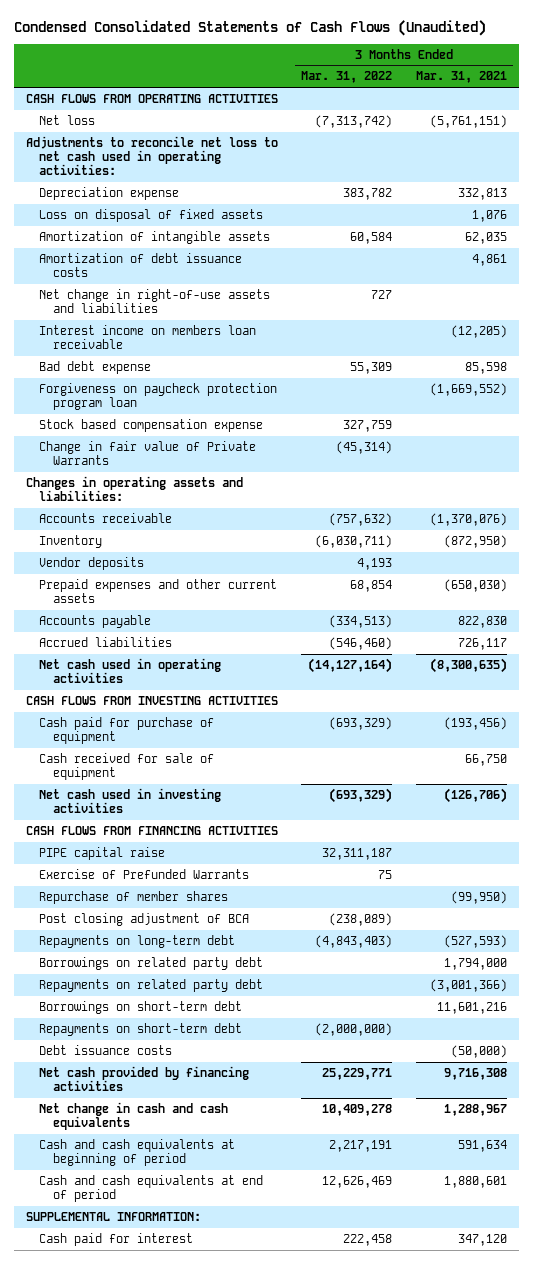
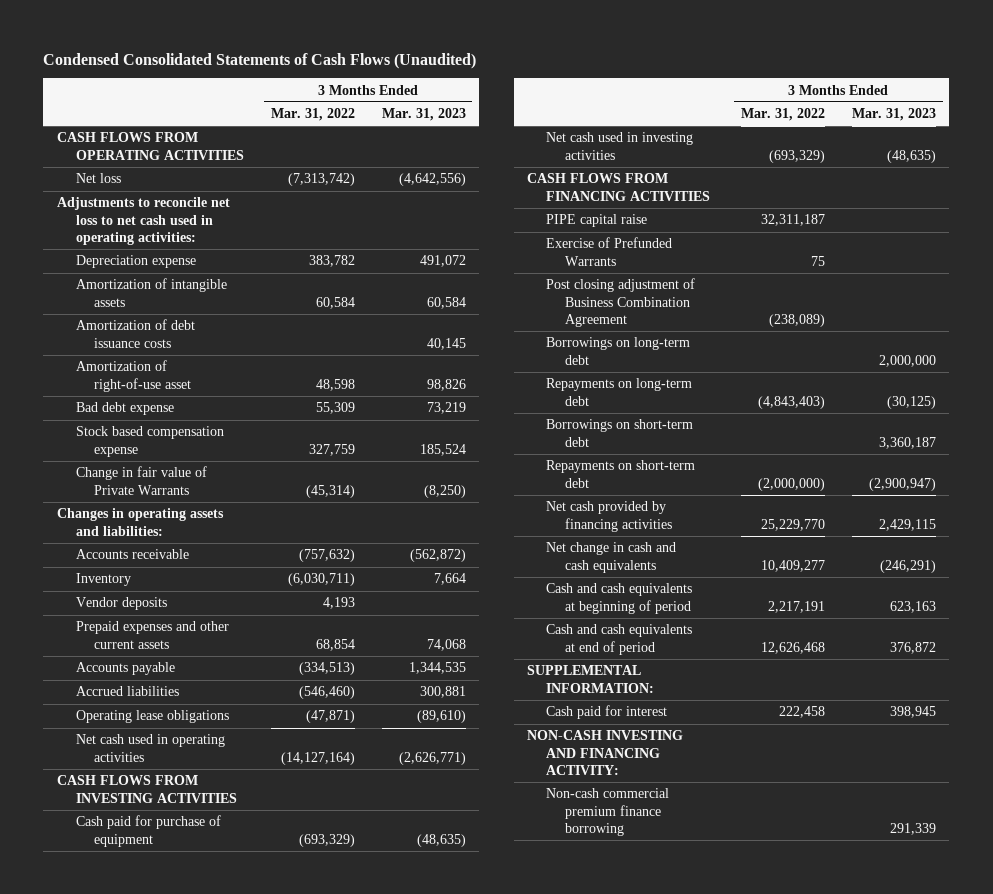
- | 3 Months Ended Mar. 31, 2022 | 3 Months Ended Mar. 31, 2021
+ | 3 Months Ended Mar. 31, 2022 | 3 Months Ended Mar. 31, 2023
- Loss on disposal of fixed assets | | 1,076
- Net change in right-of-use assets and liabilities | 727 |
- Interest income on members loan receivable | | (12,205)
+ Amortization of right-of-use asset | 48,598 | 98,826
- Forgiveness on paycheck protection program loan | | (1,669,552)
+ Operating lease obligations | (47,871) | (89,610)
- Cash received for sale of equipment | | 66,750
- Repurchase of member shares | | (99,950)
- Post closing adjustment of BCA | (238,089) |
+ Post closing adjustment of Business Combination Agreement | (238,089) |
+ Borrowings on long-term debt | | 2,000,000
- Borrowings on related party debt | | 1,794,000
- Repayments on related party debt | | (3,001,366)
- Debt issuance costs | | (50,000)
- Net cash provided by financing activities | 25,229,771 | 9,716,308
- Net change in cash and cash equivalents | 10,409,278 | 1,288,967
+ Net cash provided by financing activities | 25,229,770 | 2,429,115
+ Net change in cash and cash equivalents | 10,409,277 | (246,291)
- Cash and cash equivalents at end of period | 12,626,469 | 1,880,601
+ Cash and cash equivalents at end of period | 12,626,468 | 376,872
+ NON-CASH INVESTING AND FINANCING ACTIVITY:
+ Non-cash commercial premium finance borrowing | | 291,339

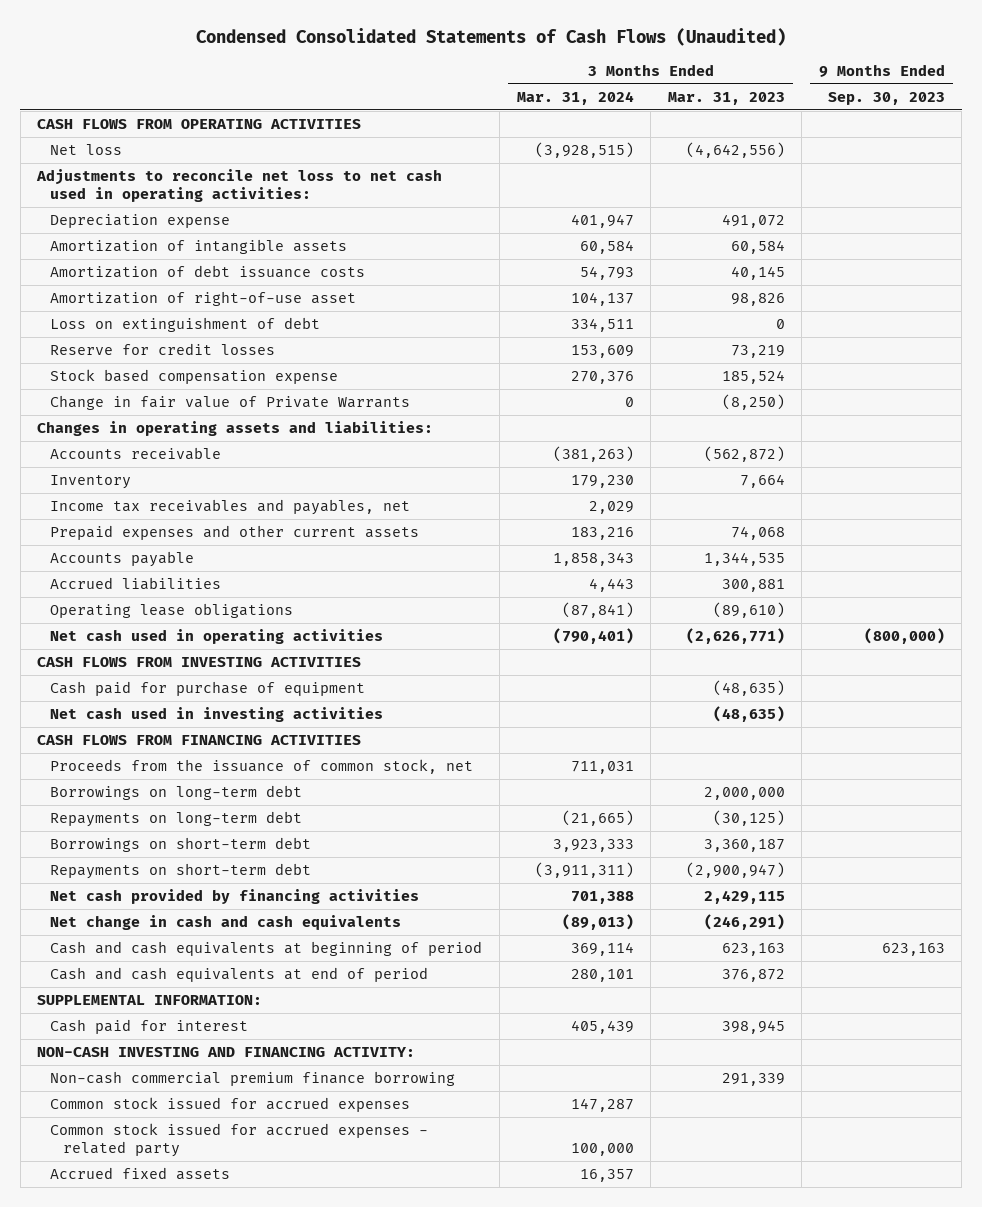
- | 3 Months Ended Mar. 31, 2022 | 3 Months Ended Mar. 31, 2023
+ | 3 Months Ended Mar. 31, 2024 | 3 Months Ended Mar. 31, 2023 | 9 Months Ended Sep. 30, 2023
- Bad debt expense | 55,309 | 73,219
+ Loss on extinguishment of debt | 334,511 | 0 |
+ Reserve for credit losses | 153,609 | 73,219 |
- Vendor deposits | 4,193 |
+ Income tax receivables and payables, net | 2,029 | |
- PIPE capital raise | 32,311,187 |
- Exercise of Prefunded Warrants | 75 |
- Post closing adjustment of Business Combination Agreement | (238,089) |
+ Proceeds from the issuance of common stock, net | 711,031 | |
+ Common stock issued for accrued expenses | 147,287 | |
+ Common stock issued for accrued expenses - related party | 100,000 | |
+ Accrued fixed assets | 16,357 | |

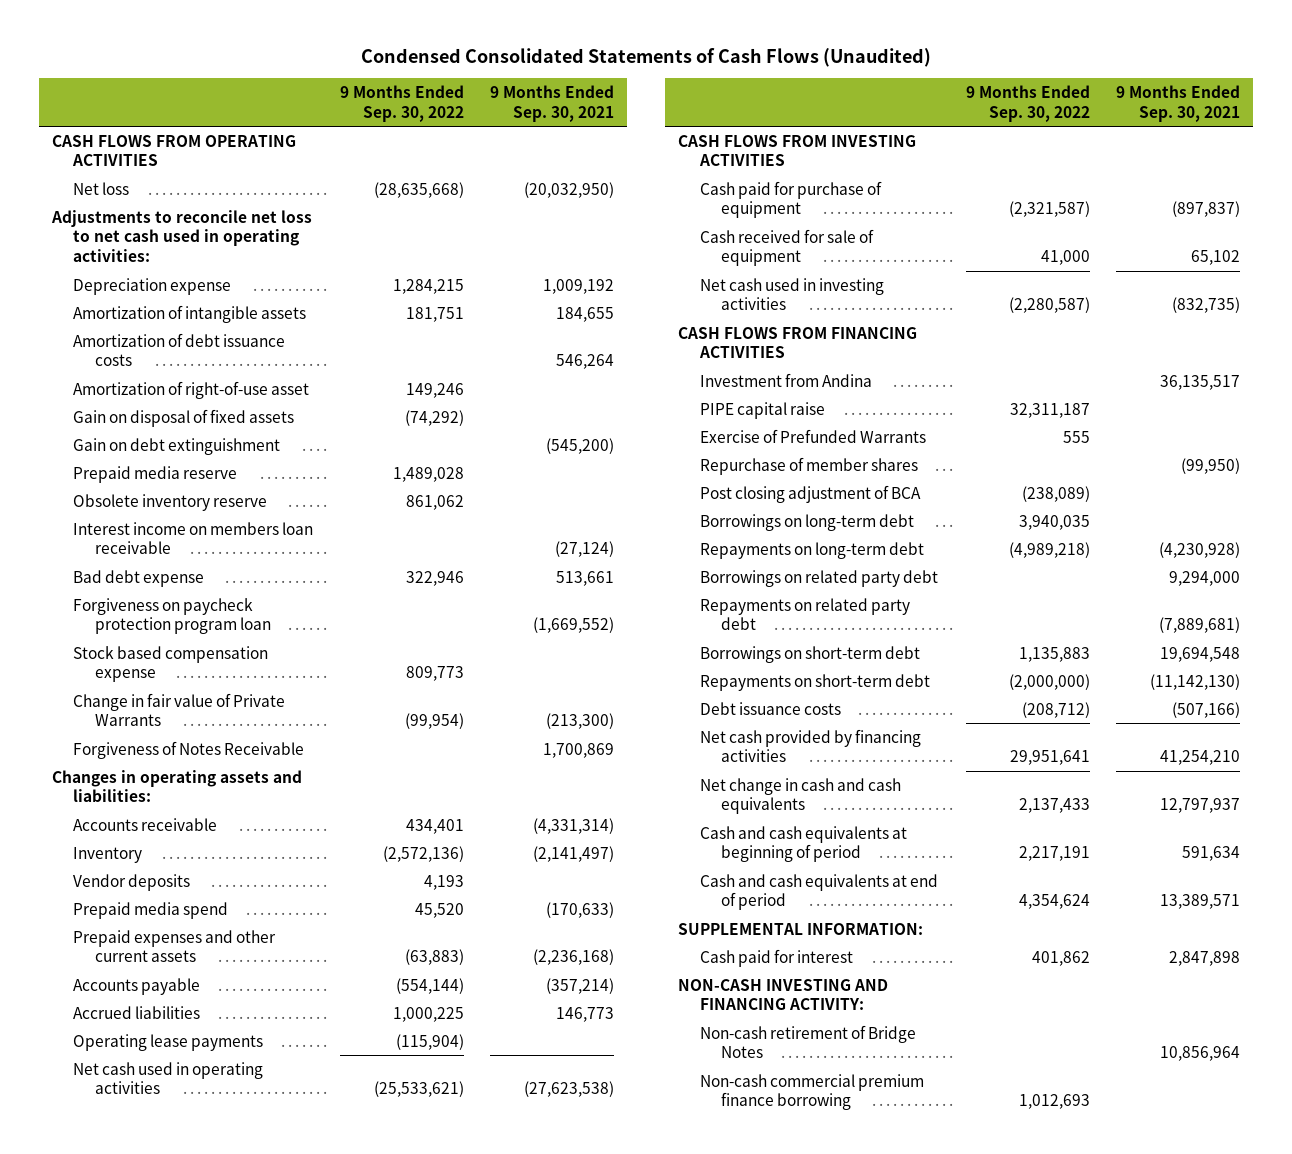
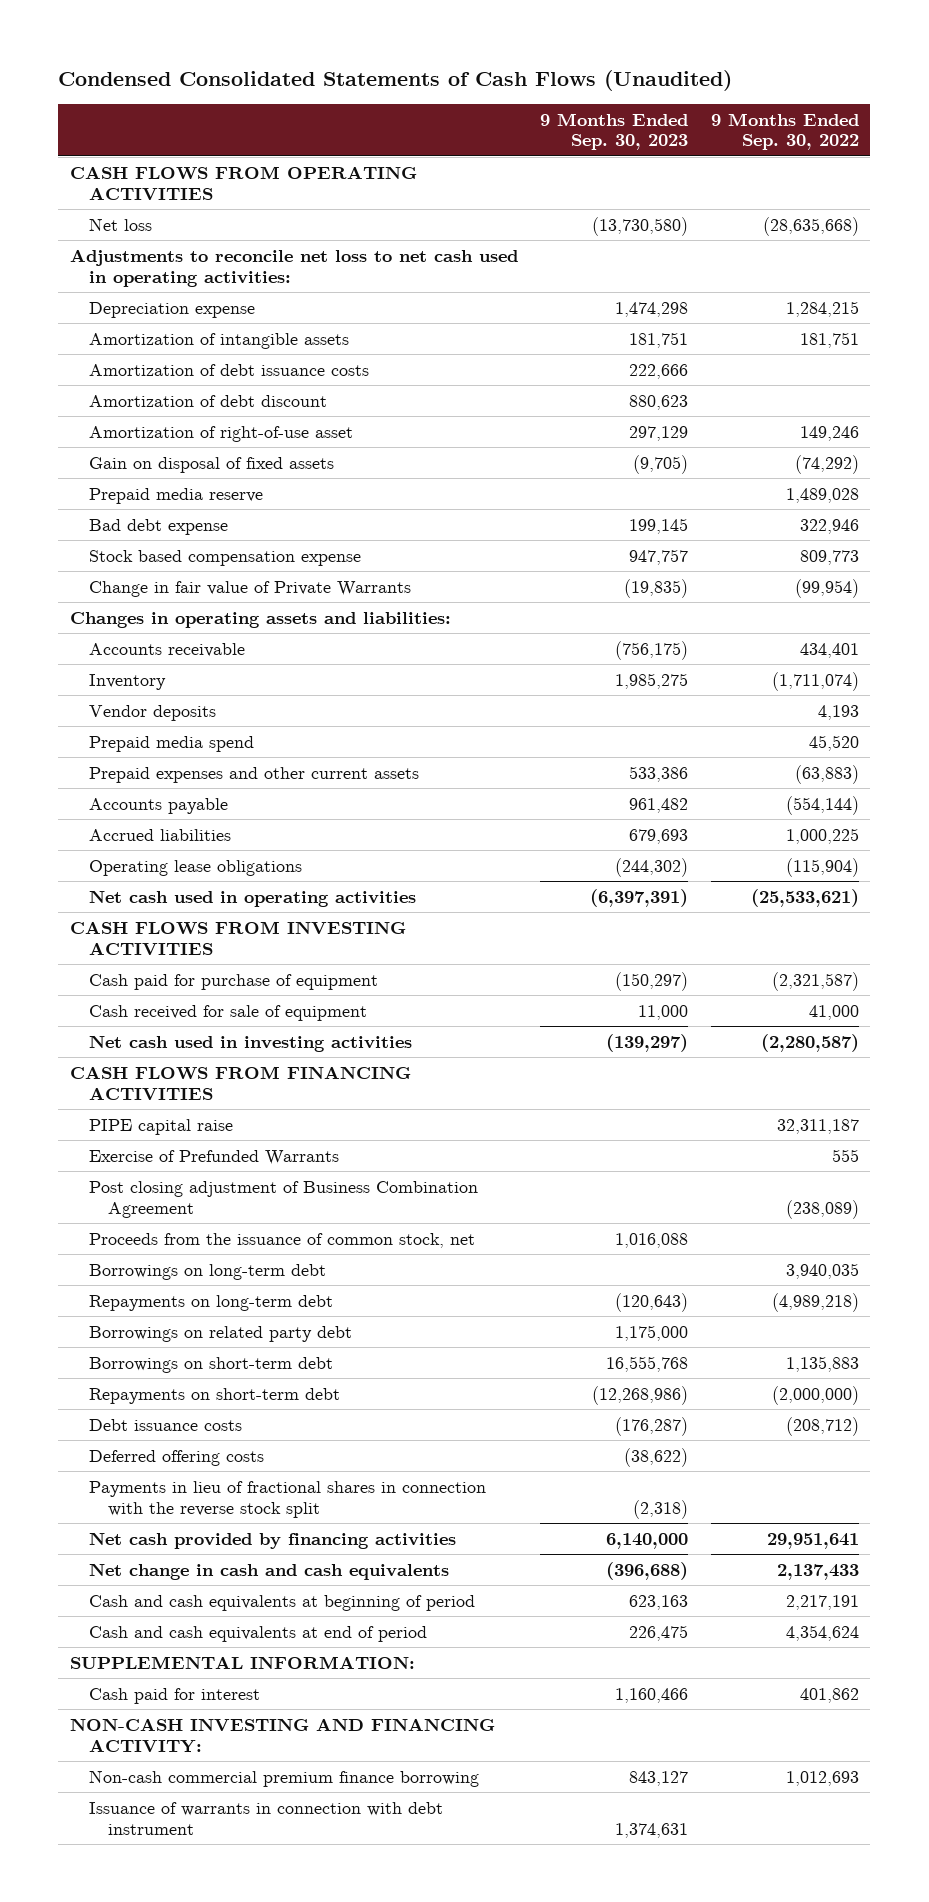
- | 9 Months Ended Sep. 30, 2022 | 9 Months Ended Sep. 30, 2021
+ | 9 Months Ended Sep. 30, 2023 | 9 Months Ended Sep. 30, 2022
+ Amortization of debt discount | 880,623 |
- Gain on debt extinguishment | | (545,200)
- Obsolete inventory reserve | 861,062 |
- Interest income on members loan receivable | | (27,124)
- Forgiveness on paycheck protection program loan | | (1,669,552)
- Forgiveness of Notes Receivable | | 1,700,869
- Inventory | (2,572,136) | (2,141,497)
+ Inventory | 1,985,275 | (1,711,074)
- Operating lease payments | (115,904) |
+ Operating lease obligations | (244,302) | (115,904)
- Investment from Andina | | 36,135,517
- Repurchase of member shares | | (99,950)
- Post closing adjustment of BCA | (238,089) |
+ Post closing adjustment of Business Combination Agreement | | (238,089)
+ Proceeds from the issuance of common stock, net | 1,016,088 |
- Repayments on related party debt | | (7,889,681)
+ Deferred offering costs | (38,622) |
+ Payments in lieu of fractional shares in connection with the reverse stock split | (2,318) |
- Non-cash retirement of Bridge Notes | | 10,856,964
+ Issuance of warrants in connection with debt instrument | 1,374,631 |

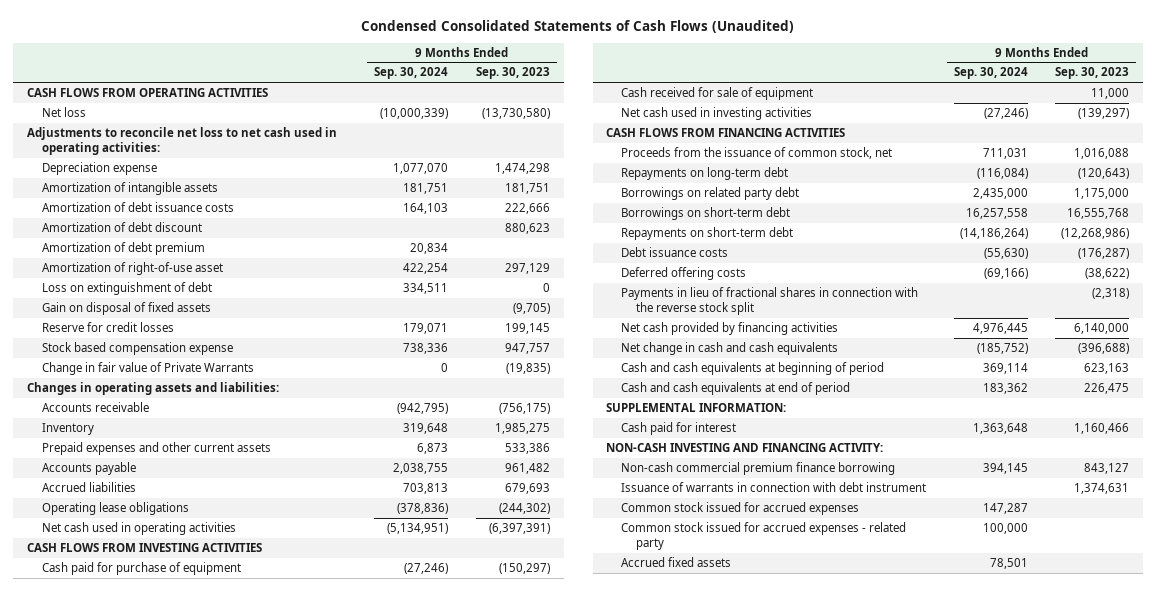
- | 9 Months Ended Sep. 30, 2023 | 9 Months Ended Sep. 30, 2022
+ | 9 Months Ended Sep. 30, 2024 | 9 Months Ended Sep. 30, 2023
+ Amortization of debt premium | 20,834 |
+ Loss on extinguishment of debt | 334,511 | 0
- Prepaid media reserve | | 1,489,028
- Bad debt expense | 199,145 | 322,946
+ Reserve for credit losses | 179,071 | 199,145
- Vendor deposits | | 4,193
- Prepaid media spend | | 45,520
- PIPE capital raise | | 32,311,187
- Exercise of Prefunded Warrants | | 555
- Post closing adjustment of Business Combination Agreement | | (238,089)
- Borrowings on long-term debt | | 3,940,035
+ Common stock issued for accrued expenses | 147,287 |
+ Common stock issued for accrued expenses - related party | 100,000 |
+ Accrued fixed assets | 78,501 |

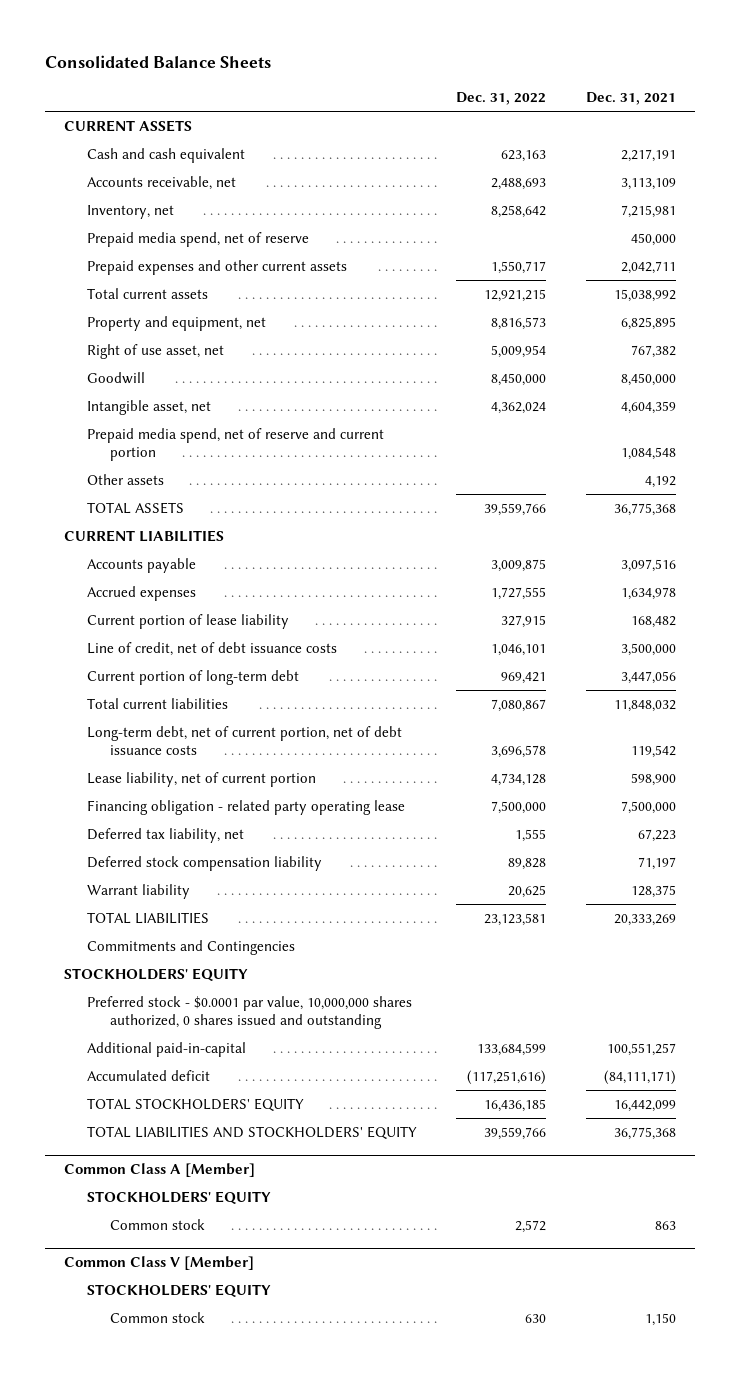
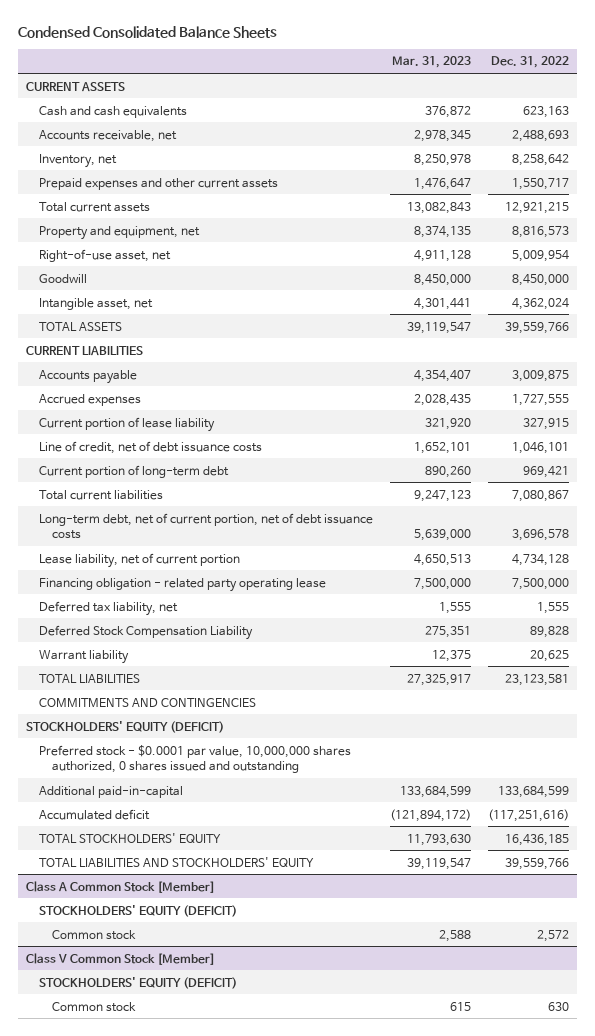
- Consolidated Balance Sheets
+ Condensed Consolidated Balance Sheets
- | Dec. 31, 2022 | Dec. 31, 2021
+ | Mar. 31, 2023 | Dec. 31, 2022
- Cash and cash equivalent | 623,163 | 2,217,191
+ Cash and cash equivalents | 376,872 | 623,163
- Prepaid media spend, net of reserve | | 450,000
- Right of use asset, net | 5,009,954 | 767,382
+ Right-of-use asset, net | 4,911,128 | 5,009,954
- Prepaid media spend, net of reserve and current portion | | 1,084,548
- Other assets | | 4,192
- Deferred stock compensation liability | 89,828 | 71,197
+ Deferred Stock Compensation Liability | 275,351 | 89,828
- Commitments and Contingencies
- STOCKHOLDERS' EQUITY
+ COMMITMENTS AND CONTINGENCIES
+ STOCKHOLDERS' EQUITY (DEFICIT)
- Common Class A [Member]
- STOCKHOLDERS' EQUITY
+ Class A Common Stock [Member]
+ STOCKHOLDERS' EQUITY (DEFICIT)
- Common Class V [Member]
- STOCKHOLDERS' EQUITY
+ Class V Common Stock [Member]
+ STOCKHOLDERS' EQUITY (DEFICIT)

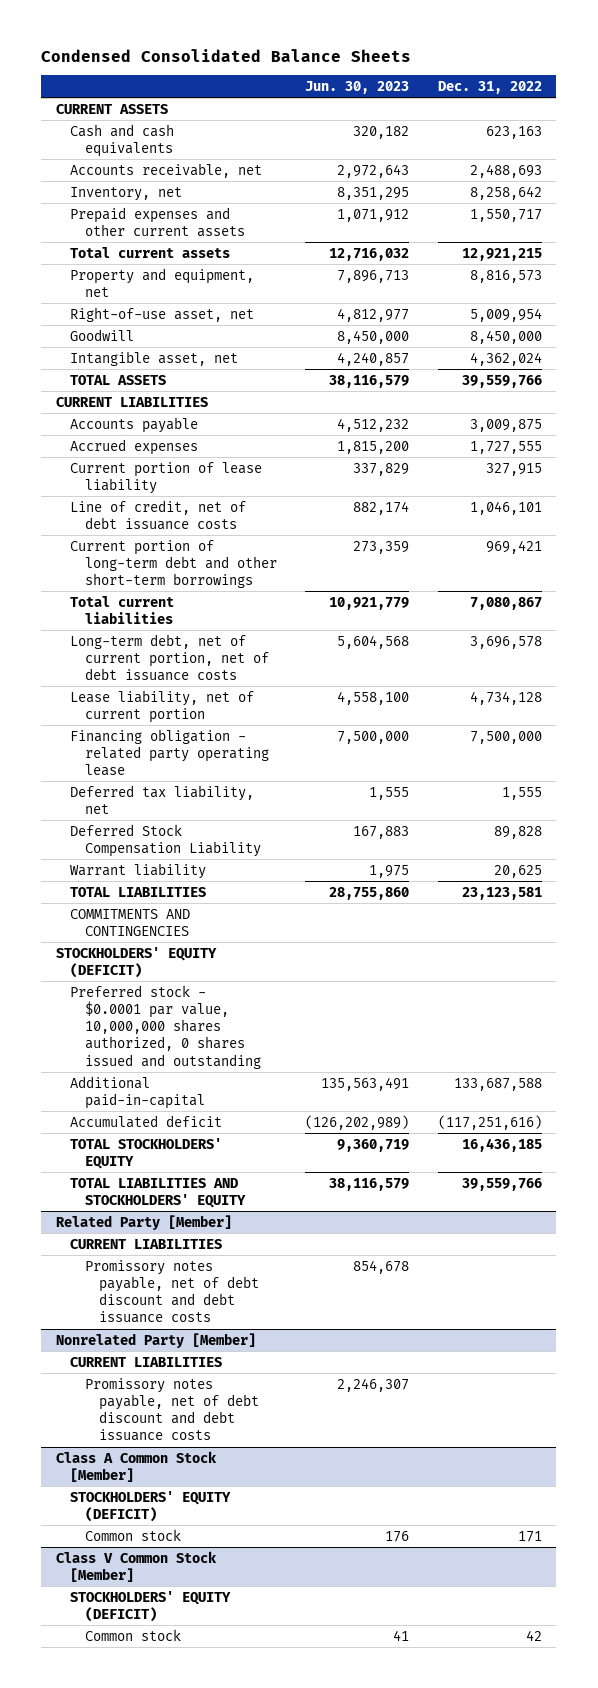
- | Mar. 31, 2023 | Dec. 31, 2022
+ | Jun. 30, 2023 | Dec. 31, 2022
- Current portion of long-term debt | 890,260 | 969,421
+ Current portion of long-term debt and other short-term borrowings | 273,359 | 969,421
- Additional paid-in-capital | 133,684,599 | 133,684,599
+ Additional paid-in-capital | 135,563,491 | 133,687,588
+ Related Party [Member]
+ CURRENT LIABILITIES
+ Promissory notes payable, net of debt discount and debt issuance costs | 854,678 |
+ Nonrelated Party [Member]
+ CURRENT LIABILITIES
+ Promissory notes payable, net of debt discount and debt issuance costs | 2,246,307 |
@ Class A Common Stock [Member]
- Common stock | 2,588 | 2,572
+ Common stock | 176 | 171
@ Class V Common Stock [Member]
- Common stock | 615 | 630
+ Common stock | 41 | 42

